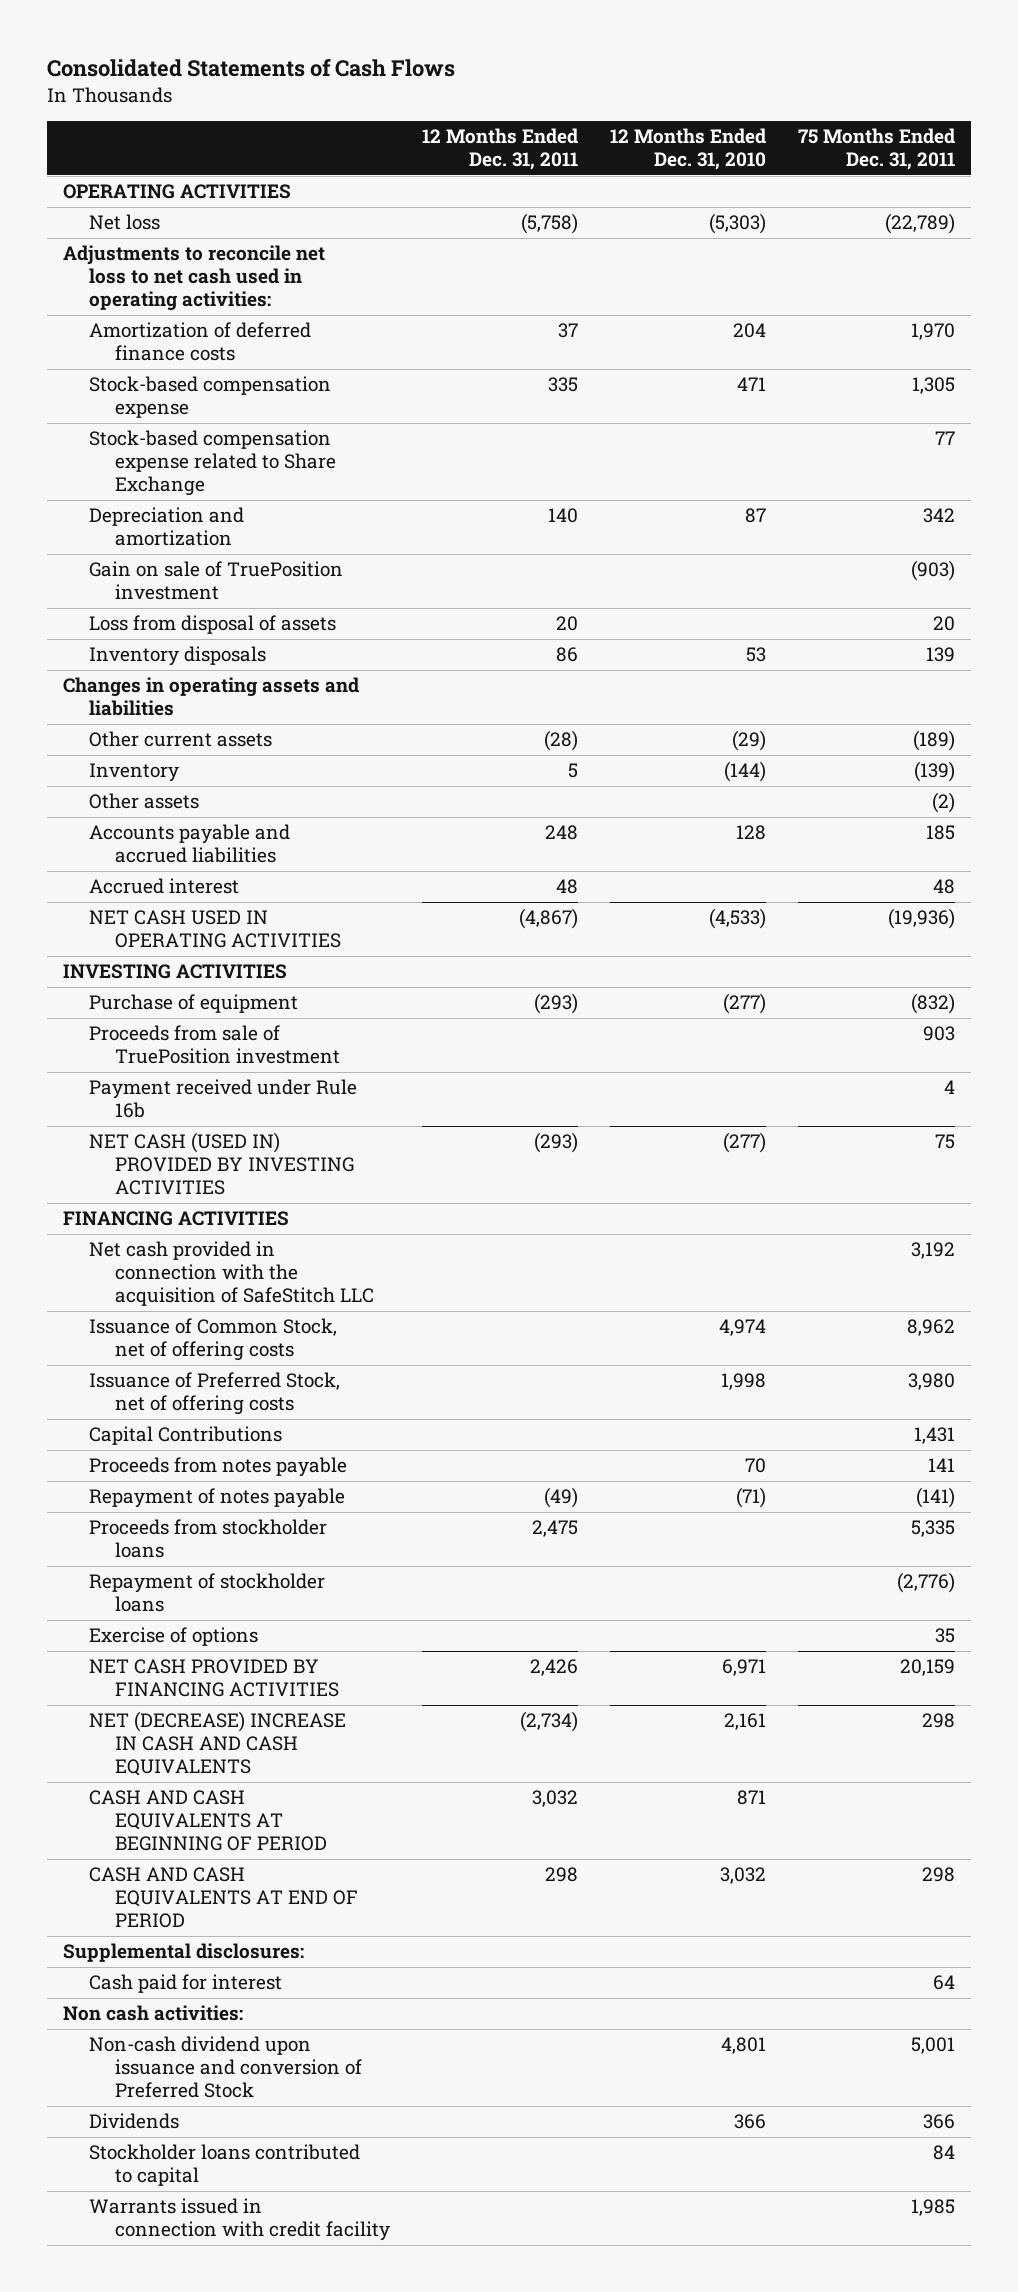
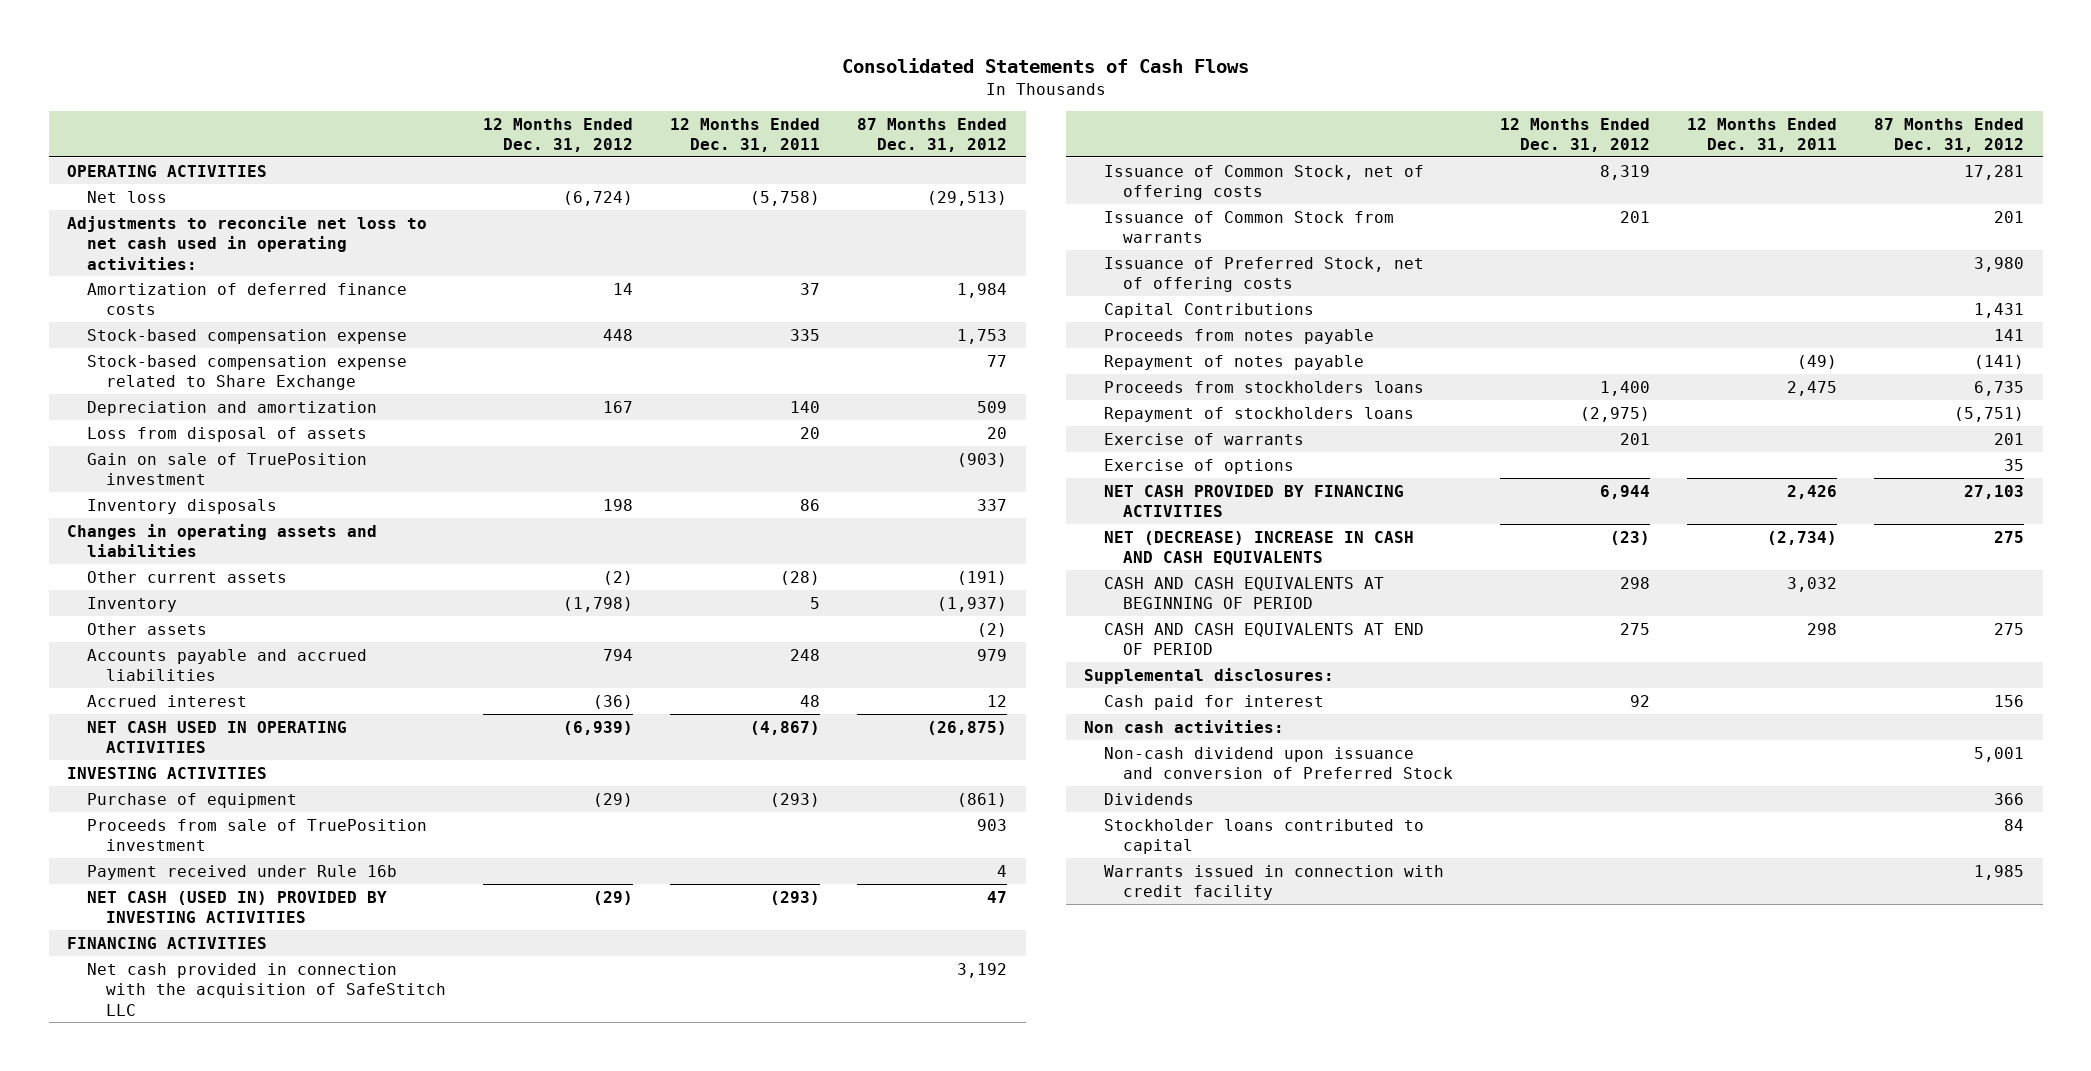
- | 12 Months Ended Dec. 31, 2011 | 12 Months Ended Dec. 31, 2010 | 75 Months Ended Dec. 31, 2011
+ | 12 Months Ended Dec. 31, 2012 | 12 Months Ended Dec. 31, 2011 | 87 Months Ended Dec. 31, 2012
moved down: Gain on sale of TruePosition investment | | | (903)
+ Issuance of Common Stock from warrants | 201 | | 201
- Proceeds from stockholder loans | 2,475 | | 5,335
- Repayment of stockholder loans | | | (2,776)
+ Proceeds from stockholders loans | 1,400 | 2,475 | 6,735
+ Repayment of stockholders loans | (2,975) | | (5,751)
+ Exercise of warrants | 201 | | 201

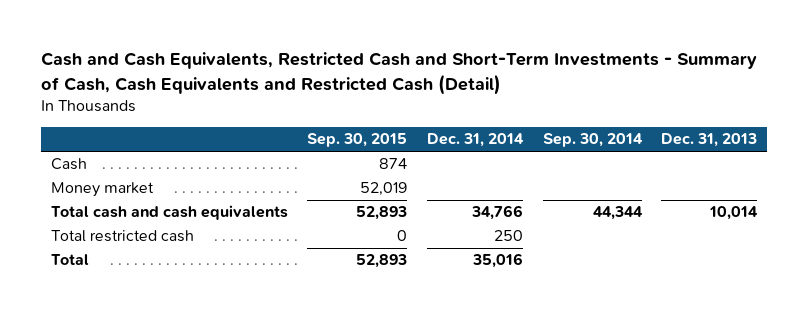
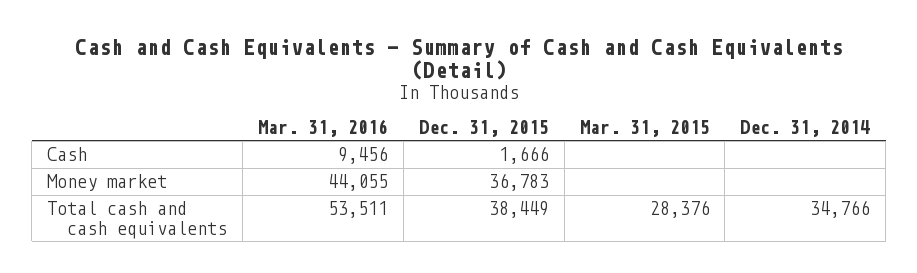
- Cash and Cash Equivalents, Restricted Cash and Short-Term Investments - Summary of Cash, Cash Equivalents and Restricted Cash (Detail)
+ Cash and Cash Equivalents - Summary of Cash and Cash Equivalents (Detail)
- | Sep. 30, 2015 | Dec. 31, 2014 | Sep. 30, 2014 | Dec. 31, 2013
+ | Mar. 31, 2016 | Dec. 31, 2015 | Mar. 31, 2015 | Dec. 31, 2014
- Total restricted cash | 0 | 250 | |
- Total | 52,893 | 35,016 | |

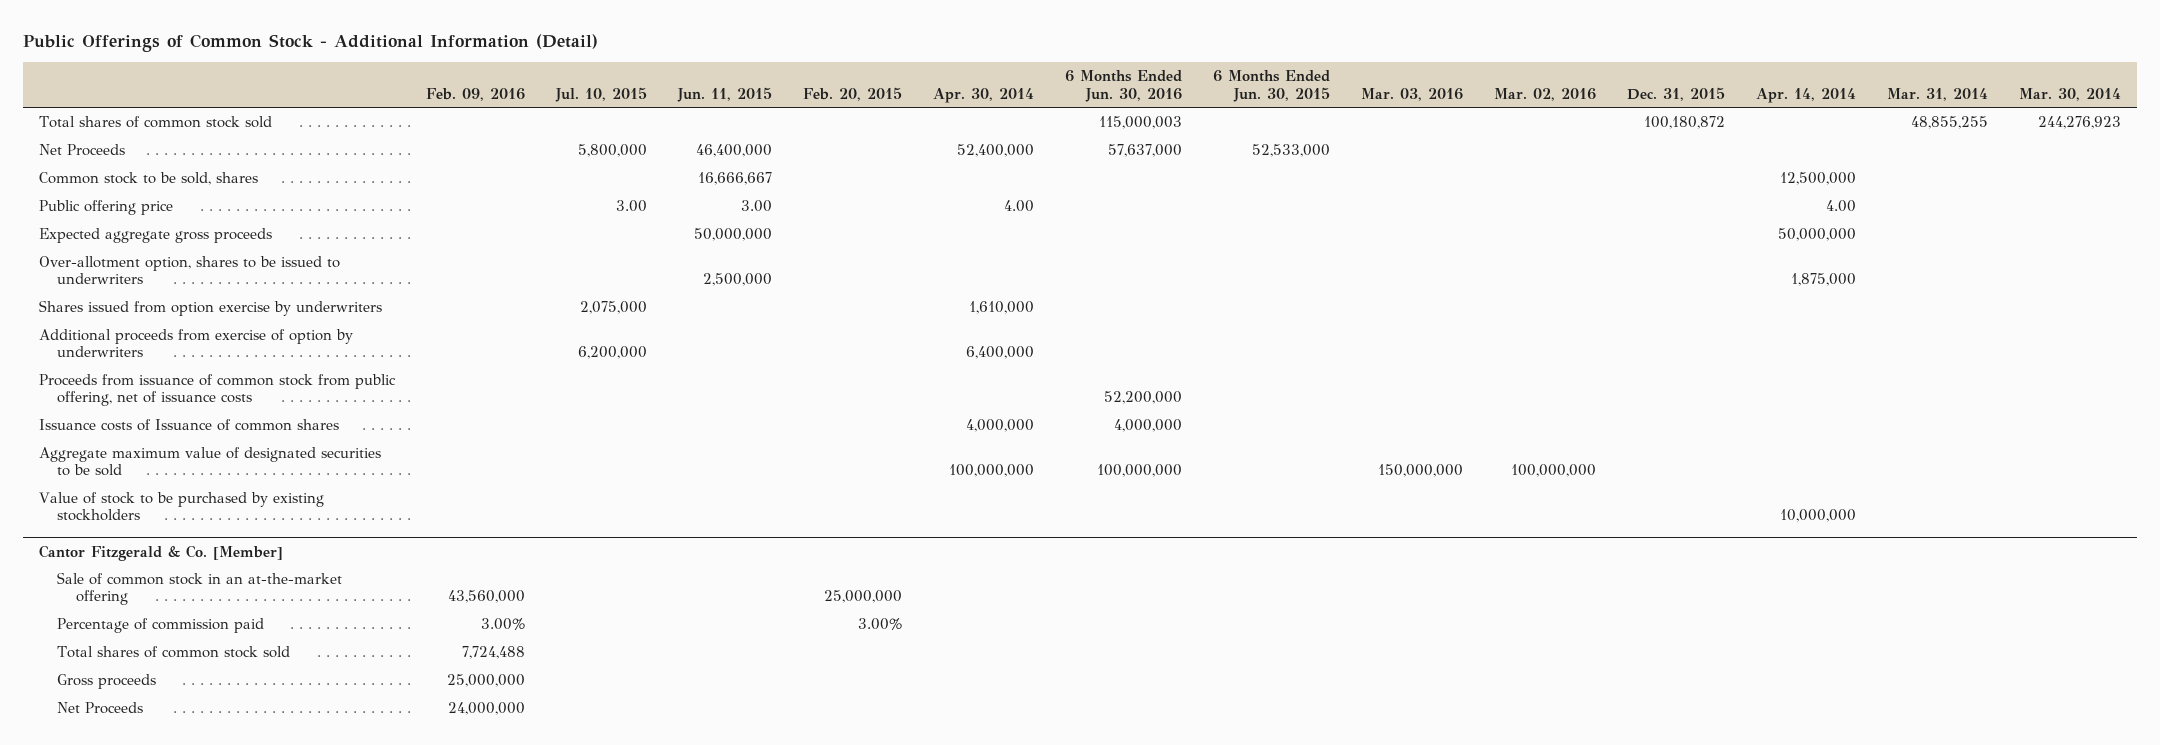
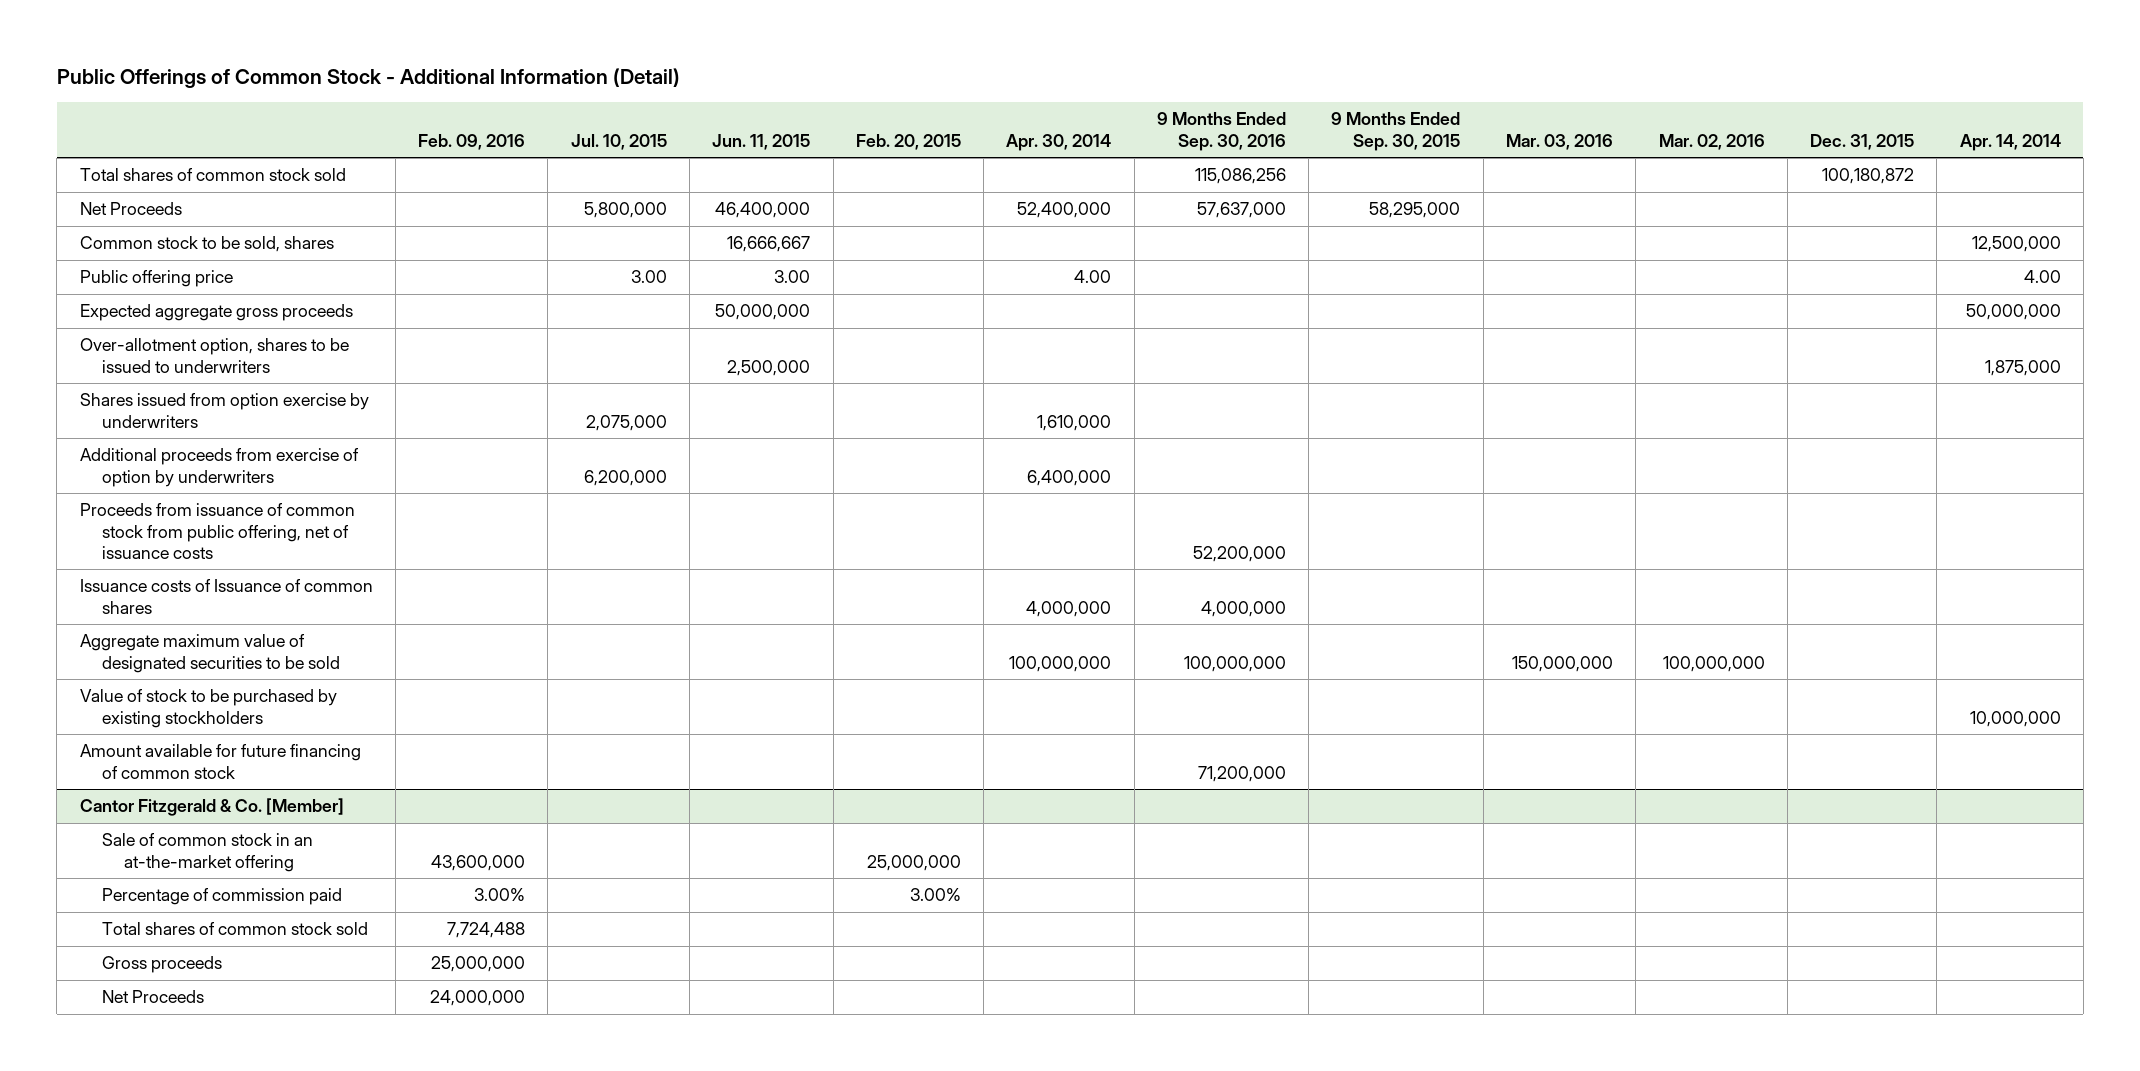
- | Feb. 09, 2016 | Jul. 10, 2015 | Jun. 11, 2015 | Feb. 20, 2015 | Apr. 30, 2014 | 6 Months Ended Jun. 30, 2016 | 6 Months Ended Jun. 30, 2015 | Mar. 03, 2016 | Mar. 02, 2016 | Dec. 31, 2015 | Apr. 14, 2014 | Mar. 31, 2014 | Mar. 30, 2014
+ | Feb. 09, 2016 | Jul. 10, 2015 | Jun. 11, 2015 | Feb. 20, 2015 | Apr. 30, 2014 | 9 Months Ended Sep. 30, 2016 | 9 Months Ended Sep. 30, 2015 | Mar. 03, 2016 | Mar. 02, 2016 | Dec. 31, 2015 | Apr. 14, 2014
+ Amount available for future financing of common stock | | | | | | 71,200,000 | | | | |
@ Cantor Fitzgerald & Co. [Member]
- Sale of common stock in an at-the-market offering | 43,560,000 | | | 25,000,000 | | | | | | | | |
+ Sale of common stock in an at-the-market offering | 43,600,000 | | | 25,000,000 | | | | | | |

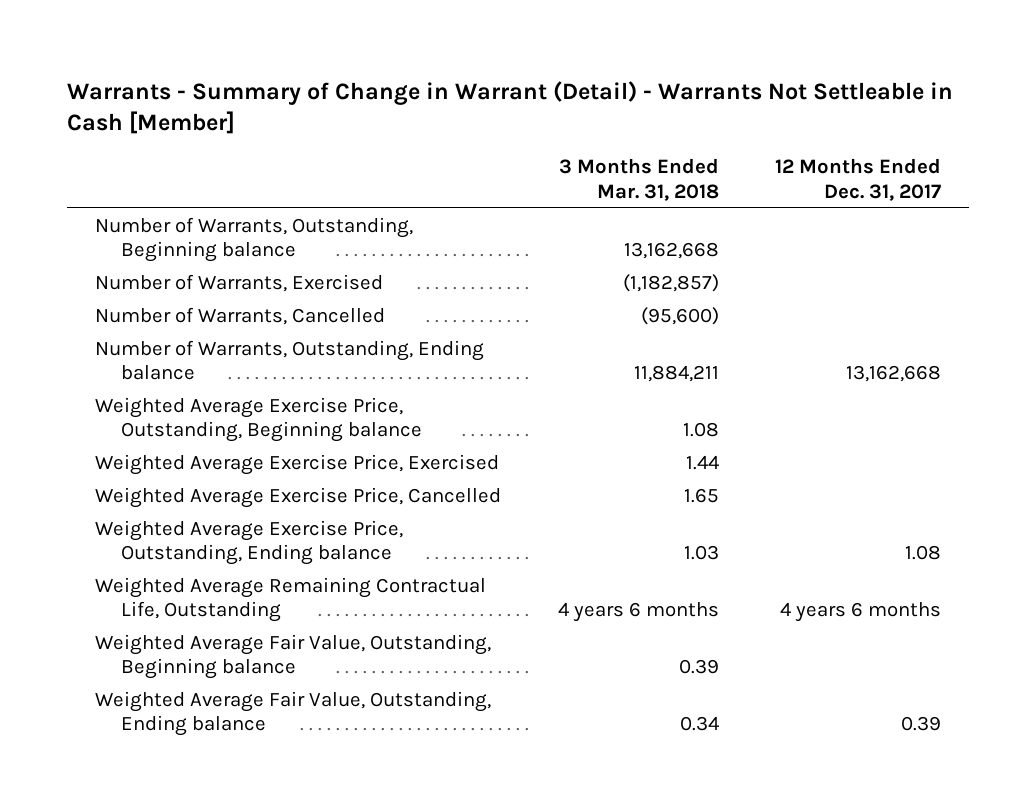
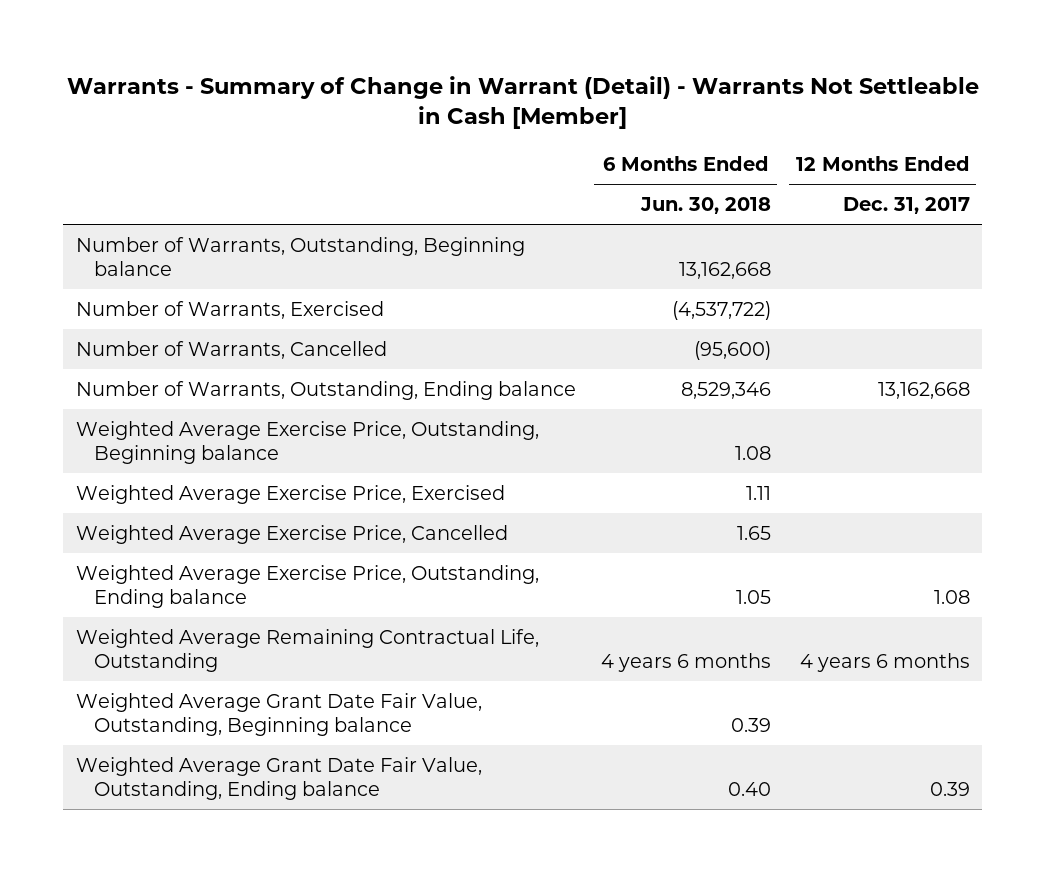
- | 3 Months Ended Mar. 31, 2018 | 12 Months Ended Dec. 31, 2017
+ | 6 Months Ended Jun. 30, 2018 | 12 Months Ended Dec. 31, 2017
- Weighted Average Fair Value, Outstanding, Beginning balance | 0.39 |
- Weighted Average Fair Value, Outstanding, Ending balance | 0.34 | 0.39
+ Weighted Average Grant Date Fair Value, Outstanding, Beginning balance | 0.39 |
+ Weighted Average Grant Date Fair Value, Outstanding, Ending balance | 0.40 | 0.39

